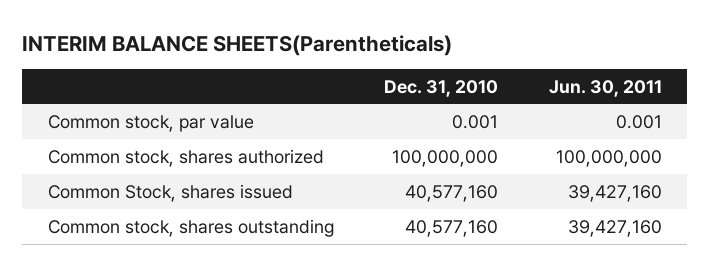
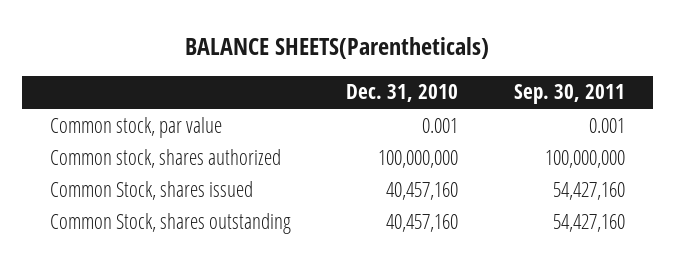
- INTERIM BALANCE SHEETS(Parentheticals)
+ BALANCE SHEETS(Parentheticals)
- | Dec. 31, 2010 | Jun. 30, 2011
+ | Dec. 31, 2010 | Sep. 30, 2011
- Common Stock, shares issued | 40,577,160 | 39,427,160
- Common stock, shares outstanding | 40,577,160 | 39,427,160
+ Common Stock, shares issued | 40,457,160 | 54,427,160
+ Common Stock, shares outstanding | 40,457,160 | 54,427,160

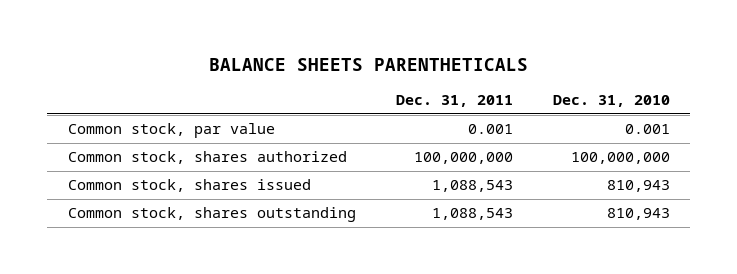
- BALANCE SHEETS(Parentheticals)
+ BALANCE SHEETS PARENTHETICALS
- | Dec. 31, 2010 | Sep. 30, 2011
+ | Dec. 31, 2011 | Dec. 31, 2010
- Common Stock, shares issued | 40,457,160 | 54,427,160
- Common Stock, shares outstanding | 40,457,160 | 54,427,160
+ Common stock, shares issued | 1,088,543 | 810,943
+ Common stock, shares outstanding | 1,088,543 | 810,943

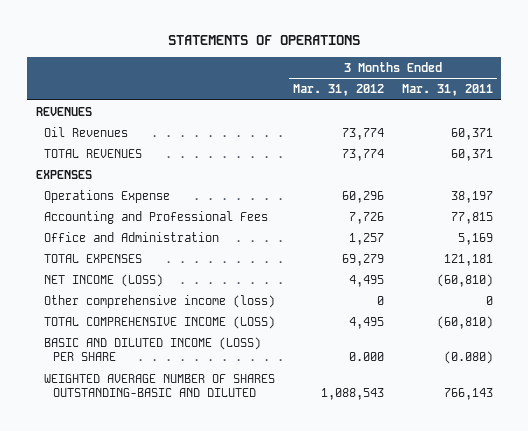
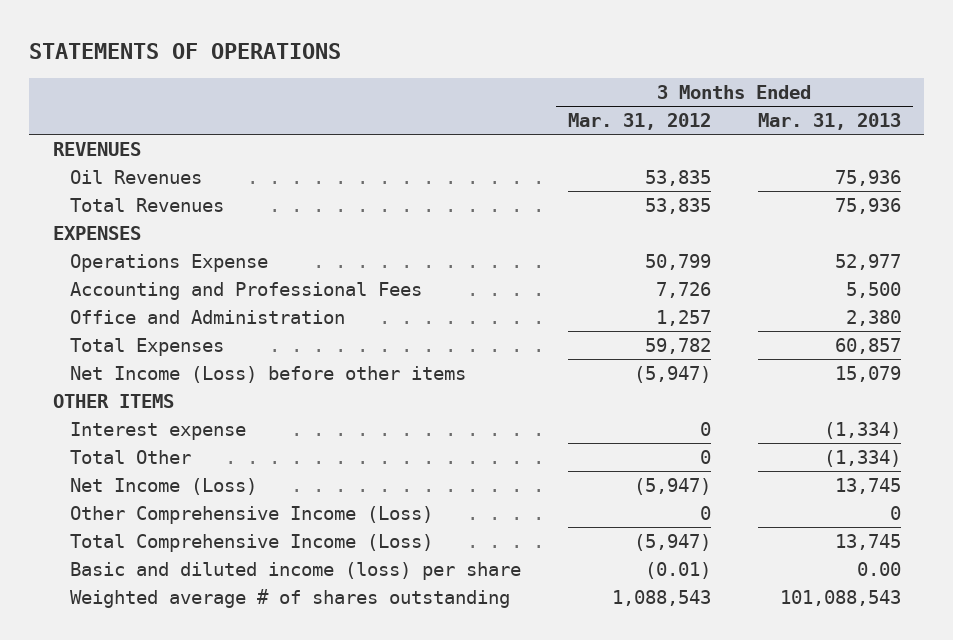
- | 3 Months Ended Mar. 31, 2012 | 3 Months Ended Mar. 31, 2011
+ | 3 Months Ended Mar. 31, 2012 | 3 Months Ended Mar. 31, 2013
- Oil Revenues | 73,774 | 60,371
- TOTAL REVENUES | 73,774 | 60,371
+ Oil Revenues | 53,835 | 75,936
+ Total Revenues | 53,835 | 75,936
- Operations Expense | 60,296 | 38,197
+ Operations Expense | 50,799 | 52,977
- TOTAL EXPENSES | 69,279 | 121,181
- NET INCOME (LOSS) | 4,495 | (60,810)
- Other comprehensive income (loss) | 0 | 0
- TOTAL COMPREHENSIVE INCOME (LOSS) | 4,495 | (60,810)
- BASIC AND DILUTED INCOME (LOSS) PER SHARE | 0.000 | (0.080)
- WEIGHTED AVERAGE NUMBER OF SHARES OUTSTANDING-BASIC AND DILUTED | 1,088,543 | 766,143
+ Total Expenses | 59,782 | 60,857
+ Net Income (Loss) before other items | (5,947) | 15,079
+ OTHER ITEMS
+ Interest expense | 0 | (1,334)
+ Total Other | 0 | (1,334)
+ Net Income (Loss) | (5,947) | 13,745
+ Other Comprehensive Income (Loss) | 0 | 0
+ Total Comprehensive Income (Loss) | (5,947) | 13,745
+ Basic and diluted income (loss) per share | (0.01) | 0.00
+ Weighted average # of shares outstanding | 1,088,543 | 101,088,543

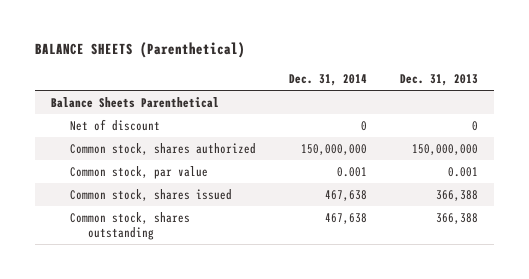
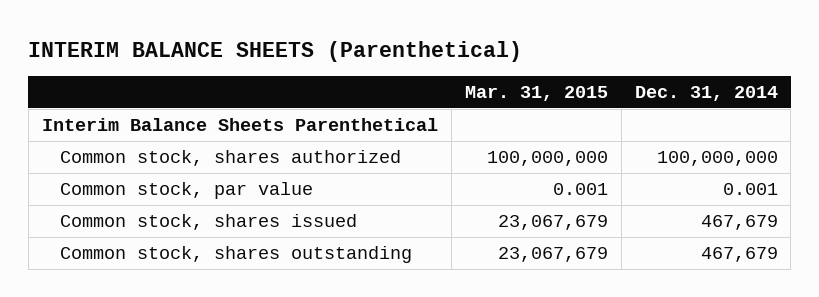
- BALANCE SHEETS (Parenthetical)
+ INTERIM BALANCE SHEETS (Parenthetical)
- | Dec. 31, 2014 | Dec. 31, 2013
+ | Mar. 31, 2015 | Dec. 31, 2014
- Balance Sheets Parenthetical
- Net of discount | 0 | 0
- Common stock, shares authorized | 150,000,000 | 150,000,000
+ Interim Balance Sheets Parenthetical
+ Common stock, shares authorized | 100,000,000 | 100,000,000
- Common stock, shares issued | 467,638 | 366,388
- Common stock, shares outstanding | 467,638 | 366,388
+ Common stock, shares issued | 23,067,679 | 467,679
+ Common stock, shares outstanding | 23,067,679 | 467,679

